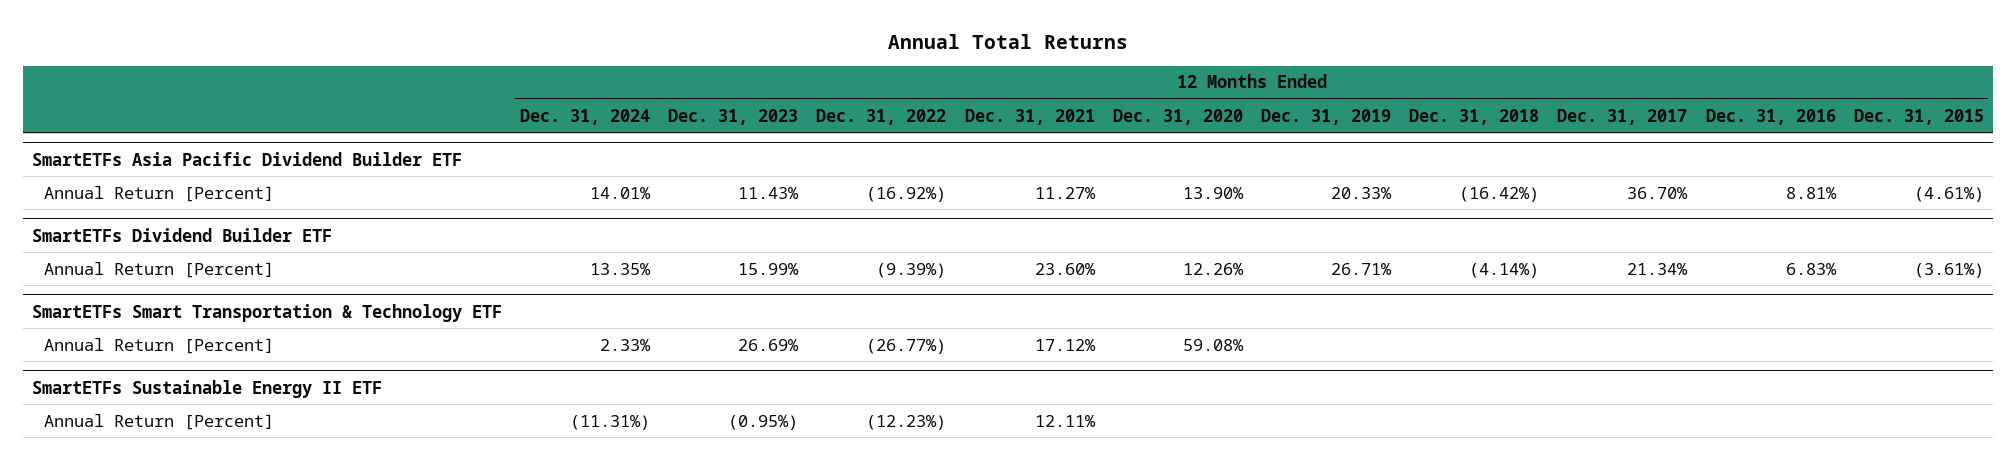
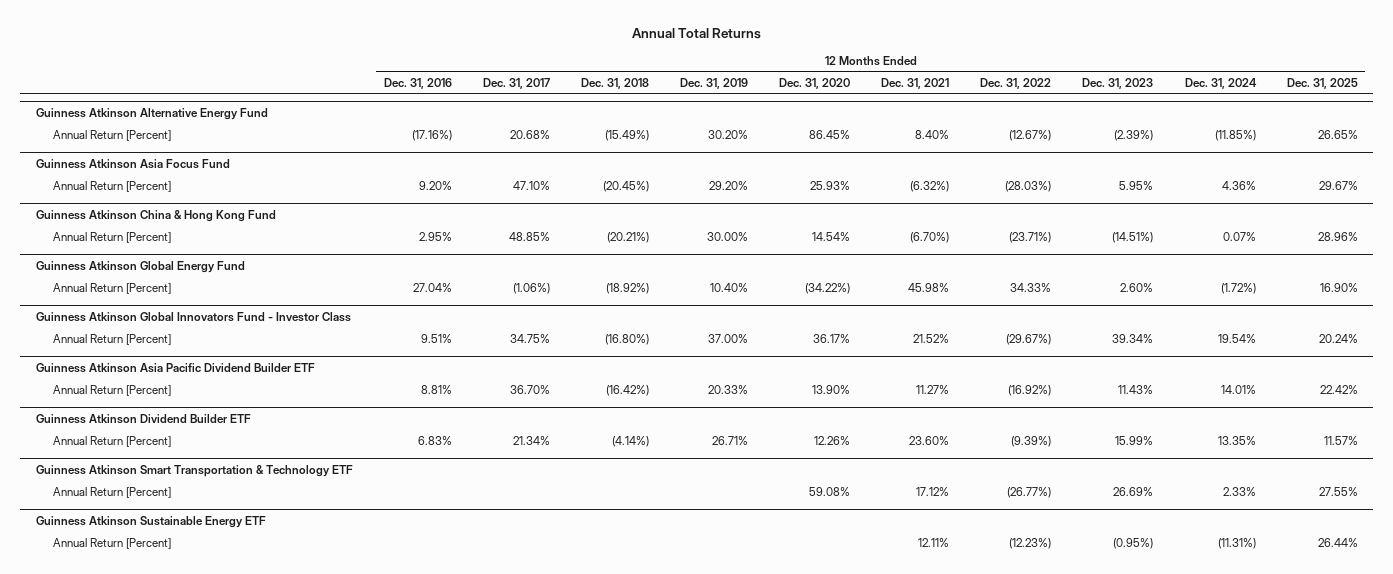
- | 12 Months Ended Dec. 31, 2024 | 12 Months Ended Dec. 31, 2023 | 12 Months Ended Dec. 31, 2022 | 12 Months Ended Dec. 31, 2021 | 12 Months Ended Dec. 31, 2020 | 12 Months Ended Dec. 31, 2019 | 12 Months Ended Dec. 31, 2018 | 12 Months Ended Dec. 31, 2017 | 12 Months Ended Dec. 31, 2016 | 12 Months Ended Dec. 31, 2015
+ | 12 Months Ended Dec. 31, 2016 | 12 Months Ended Dec. 31, 2017 | 12 Months Ended Dec. 31, 2018 | 12 Months Ended Dec. 31, 2019 | 12 Months Ended Dec. 31, 2020 | 12 Months Ended Dec. 31, 2021 | 12 Months Ended Dec. 31, 2022 | 12 Months Ended Dec. 31, 2023 | 12 Months Ended Dec. 31, 2024 | 12 Months Ended Dec. 31, 2025
- SmartETFs Asia Pacific Dividend Builder ETF
+ Guinness Atkinson Alternative Energy Fund
+ Annual Return [Percent] | (17.16%) | 20.68% | (15.49%) | 30.20% | 86.45% | 8.40% | (12.67%) | (2.39%) | (11.85%) | 26.65%
+ Guinness Atkinson Asia Focus Fund
+ Annual Return [Percent] | 9.20% | 47.10% | (20.45%) | 29.20% | 25.93% | (6.32%) | (28.03%) | 5.95% | 4.36% | 29.67%
+ Guinness Atkinson China & Hong Kong Fund
+ Annual Return [Percent] | 2.95% | 48.85% | (20.21%) | 30.00% | 14.54% | (6.70%) | (23.71%) | (14.51%) | 0.07% | 28.96%
+ Guinness Atkinson Global Energy Fund
+ Annual Return [Percent] | 27.04% | (1.06%) | (18.92%) | 10.40% | (34.22%) | 45.98% | 34.33% | 2.60% | (1.72%) | 16.90%
+ Guinness Atkinson Global Innovators Fund - Investor Class
+ Annual Return [Percent] | 9.51% | 34.75% | (16.80%) | 37.00% | 36.17% | 21.52% | (29.67%) | 39.34% | 19.54% | 20.24%
+ Guinness Atkinson Asia Pacific Dividend Builder ETF
- SmartETFs Dividend Builder ETF
+ Guinness Atkinson Dividend Builder ETF
- SmartETFs Smart Transportation & Technology ETF
+ Guinness Atkinson Smart Transportation & Technology ETF
- SmartETFs Sustainable Energy II ETF
+ Guinness Atkinson Sustainable Energy ETF

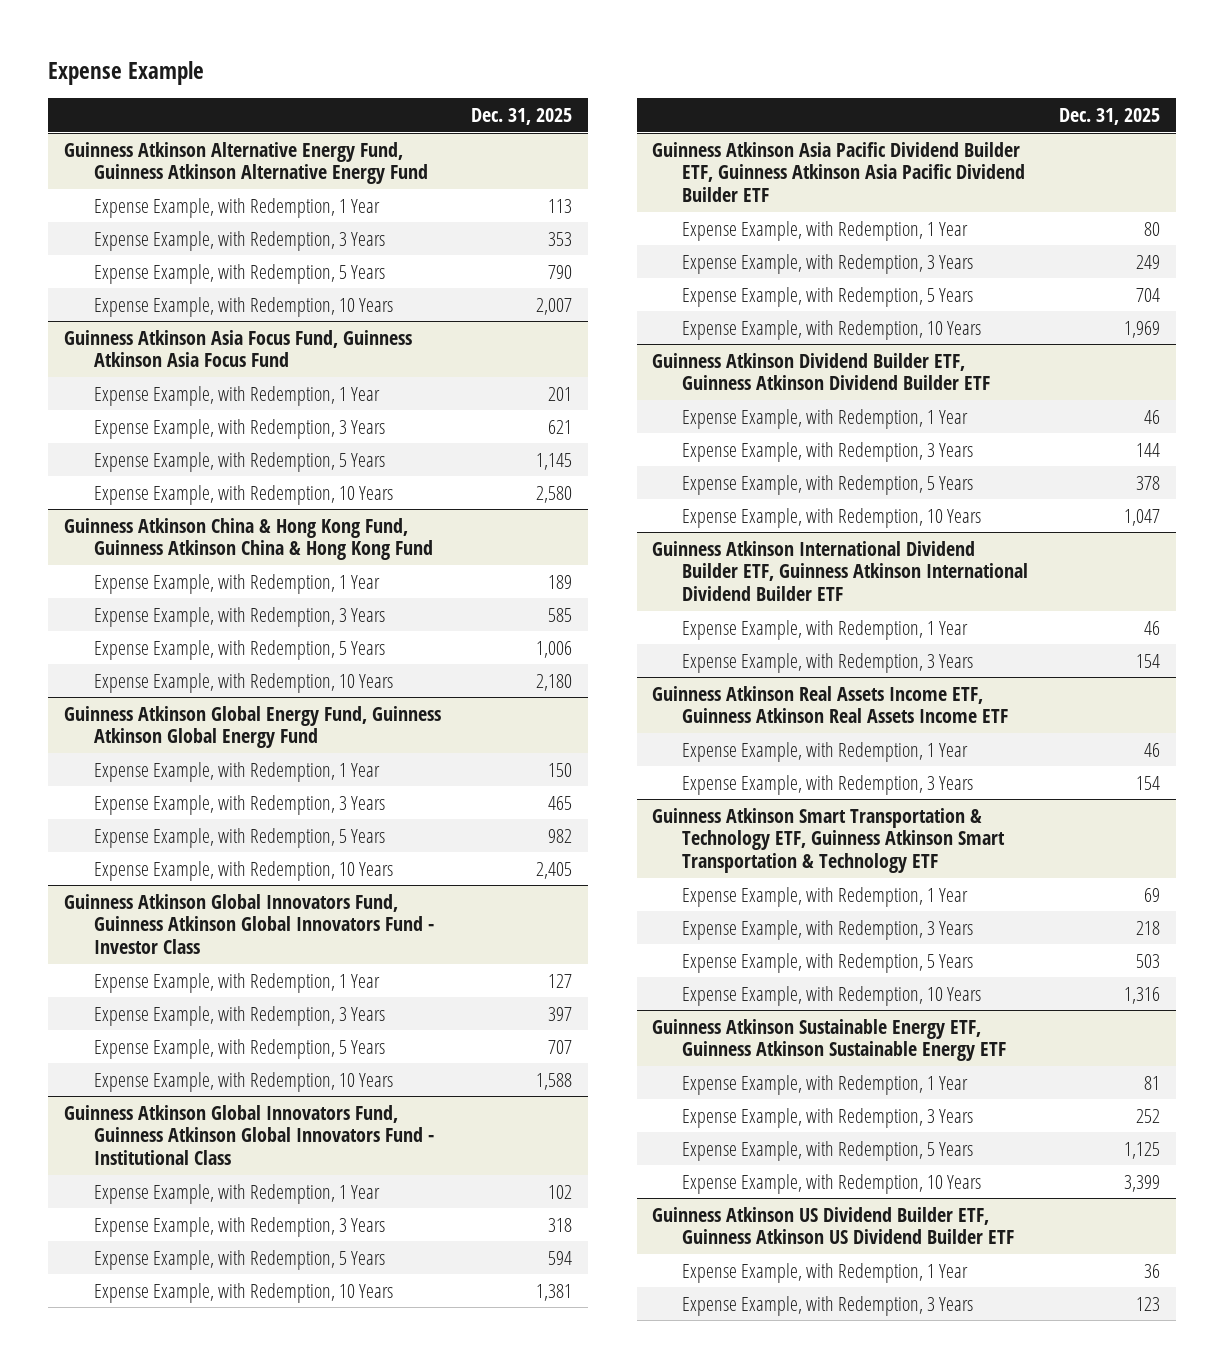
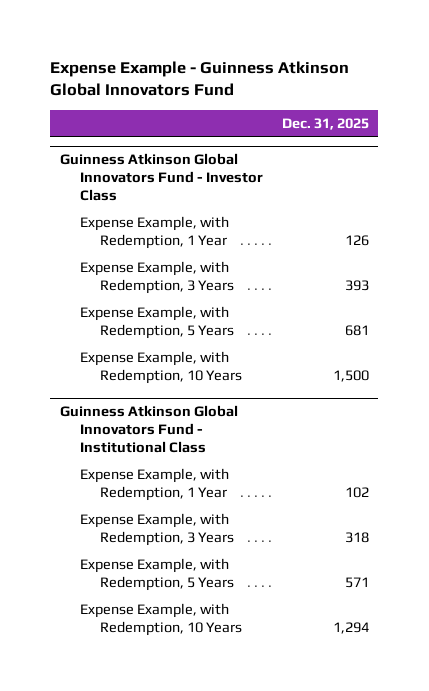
- Expense Example
+ Expense Example - Guinness Atkinson Global Innovators Fund
- Guinness Atkinson Alternative Energy Fund, Guinness Atkinson Alternative Energy Fund
- Expense Example, with Redemption, 1 Year | 113
- Expense Example, with Redemption, 3 Years | 353
- Expense Example, with Redemption, 5 Years | 790
- Expense Example, with Redemption, 10 Years | 2,007
- Guinness Atkinson Asia Focus Fund, Guinness Atkinson Asia Focus Fund
- Expense Example, with Redemption, 1 Year | 201
- Expense Example, with Redemption, 3 Years | 621
- Expense Example, with Redemption, 5 Years | 1,145
- Expense Example, with Redemption, 10 Years | 2,580
- Guinness Atkinson China & Hong Kong Fund, Guinness Atkinson China & Hong Kong Fund
- Expense Example, with Redemption, 1 Year | 189
- Expense Example, with Redemption, 3 Years | 585
- Expense Example, with Redemption, 5 Years | 1,006
- Expense Example, with Redemption, 10 Years | 2,180
- Guinness Atkinson Global Energy Fund, Guinness Atkinson Global Energy Fund
- Expense Example, with Redemption, 1 Year | 150
- Expense Example, with Redemption, 3 Years | 465
- Expense Example, with Redemption, 5 Years | 982
- Expense Example, with Redemption, 10 Years | 2,405
- Guinness Atkinson Global Innovators Fund, Guinness Atkinson Global Innovators Fund - Investor Class
- Expense Example, with Redemption, 1 Year | 127
- Expense Example, with Redemption, 3 Years | 397
- Expense Example, with Redemption, 5 Years | 707
- Expense Example, with Redemption, 10 Years | 1,588
- Guinness Atkinson Global Innovators Fund, Guinness Atkinson Global Innovators Fund - Institutional Class
+ Guinness Atkinson Global Innovators Fund - Investor Class
+ Expense Example, with Redemption, 1 Year | 126
+ Expense Example, with Redemption, 3 Years | 393
+ Expense Example, with Redemption, 5 Years | 681
+ Expense Example, with Redemption, 10 Years | 1,500
+ Guinness Atkinson Global Innovators Fund - Institutional Class
- Expense Example, with Redemption, 5 Years | 594
- Expense Example, with Redemption, 10 Years | 1,381
- Guinness Atkinson Asia Pacific Dividend Builder ETF, Guinness Atkinson Asia Pacific Dividend Builder ETF
- Expense Example, with Redemption, 1 Year | 80
- Expense Example, with Redemption, 3 Years | 249
- Expense Example, with Redemption, 5 Years | 704
- Expense Example, with Redemption, 10 Years | 1,969
- Guinness Atkinson Dividend Builder ETF, Guinness Atkinson Dividend Builder ETF
- Expense Example, with Redemption, 1 Year | 46
- Expense Example, with Redemption, 3 Years | 144
- Expense Example, with Redemption, 5 Years | 378
- Expense Example, with Redemption, 10 Years | 1,047
- Guinness Atkinson International Dividend Builder ETF, Guinness Atkinson International Dividend Builder ETF
- Expense Example, with Redemption, 1 Year | 46
- Expense Example, with Redemption, 3 Years | 154
- Guinness Atkinson Real Assets Income ETF, Guinness Atkinson Real Assets Income ETF
- Expense Example, with Redemption, 1 Year | 46
- Expense Example, with Redemption, 3 Years | 154
- Guinness Atkinson Smart Transportation & Technology ETF, Guinness Atkinson Smart Transportation & Technology ETF
- Expense Example, with Redemption, 1 Year | 69
- Expense Example, with Redemption, 3 Years | 218
- Expense Example, with Redemption, 5 Years | 503
- Expense Example, with Redemption, 10 Years | 1,316
- Guinness Atkinson Sustainable Energy ETF, Guinness Atkinson Sustainable Energy ETF
- Expense Example, with Redemption, 1 Year | 81
- Expense Example, with Redemption, 3 Years | 252
- Expense Example, with Redemption, 5 Years | 1,125
- Expense Example, with Redemption, 10 Years | 3,399
- Guinness Atkinson US Dividend Builder ETF, Guinness Atkinson US Dividend Builder ETF
- Expense Example, with Redemption, 1 Year | 36
- Expense Example, with Redemption, 3 Years | 123
+ Expense Example, with Redemption, 5 Years | 571
+ Expense Example, with Redemption, 10 Years | 1,294

